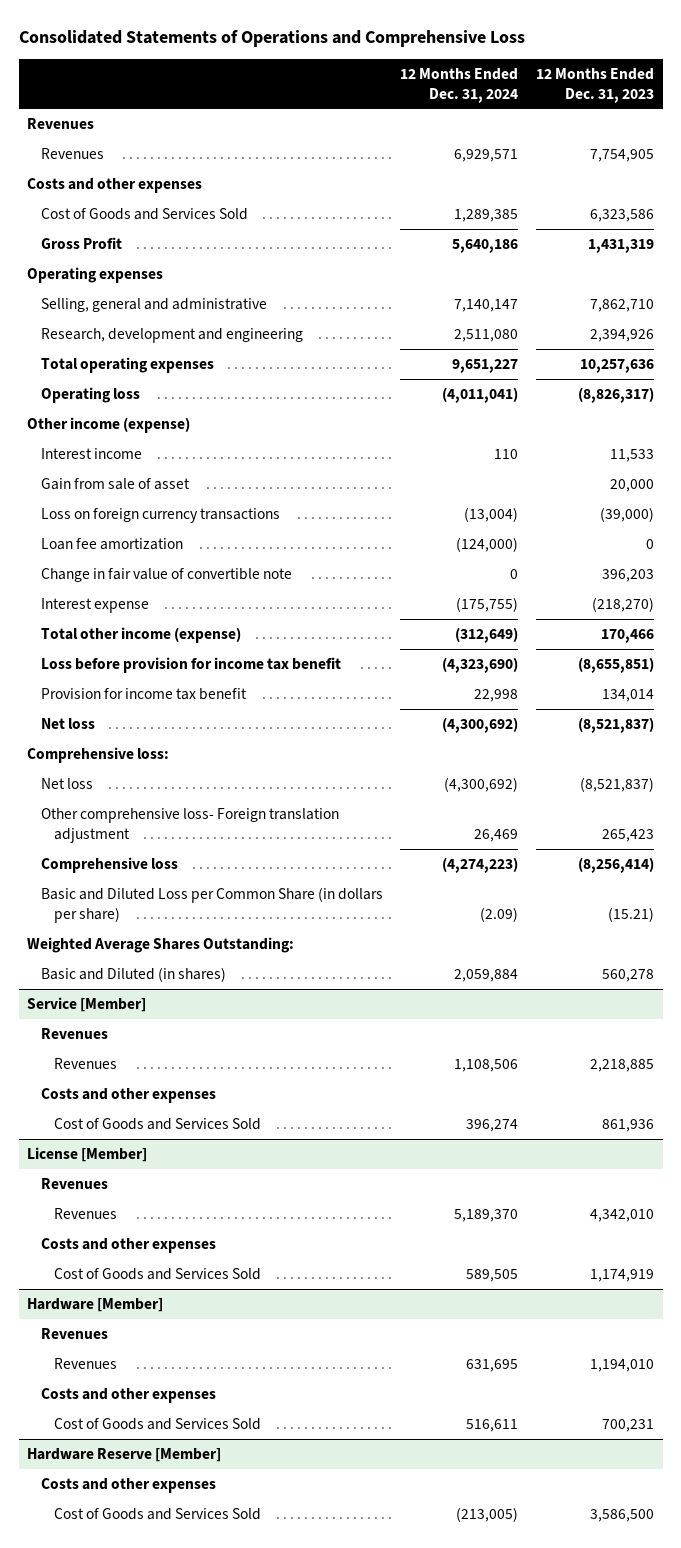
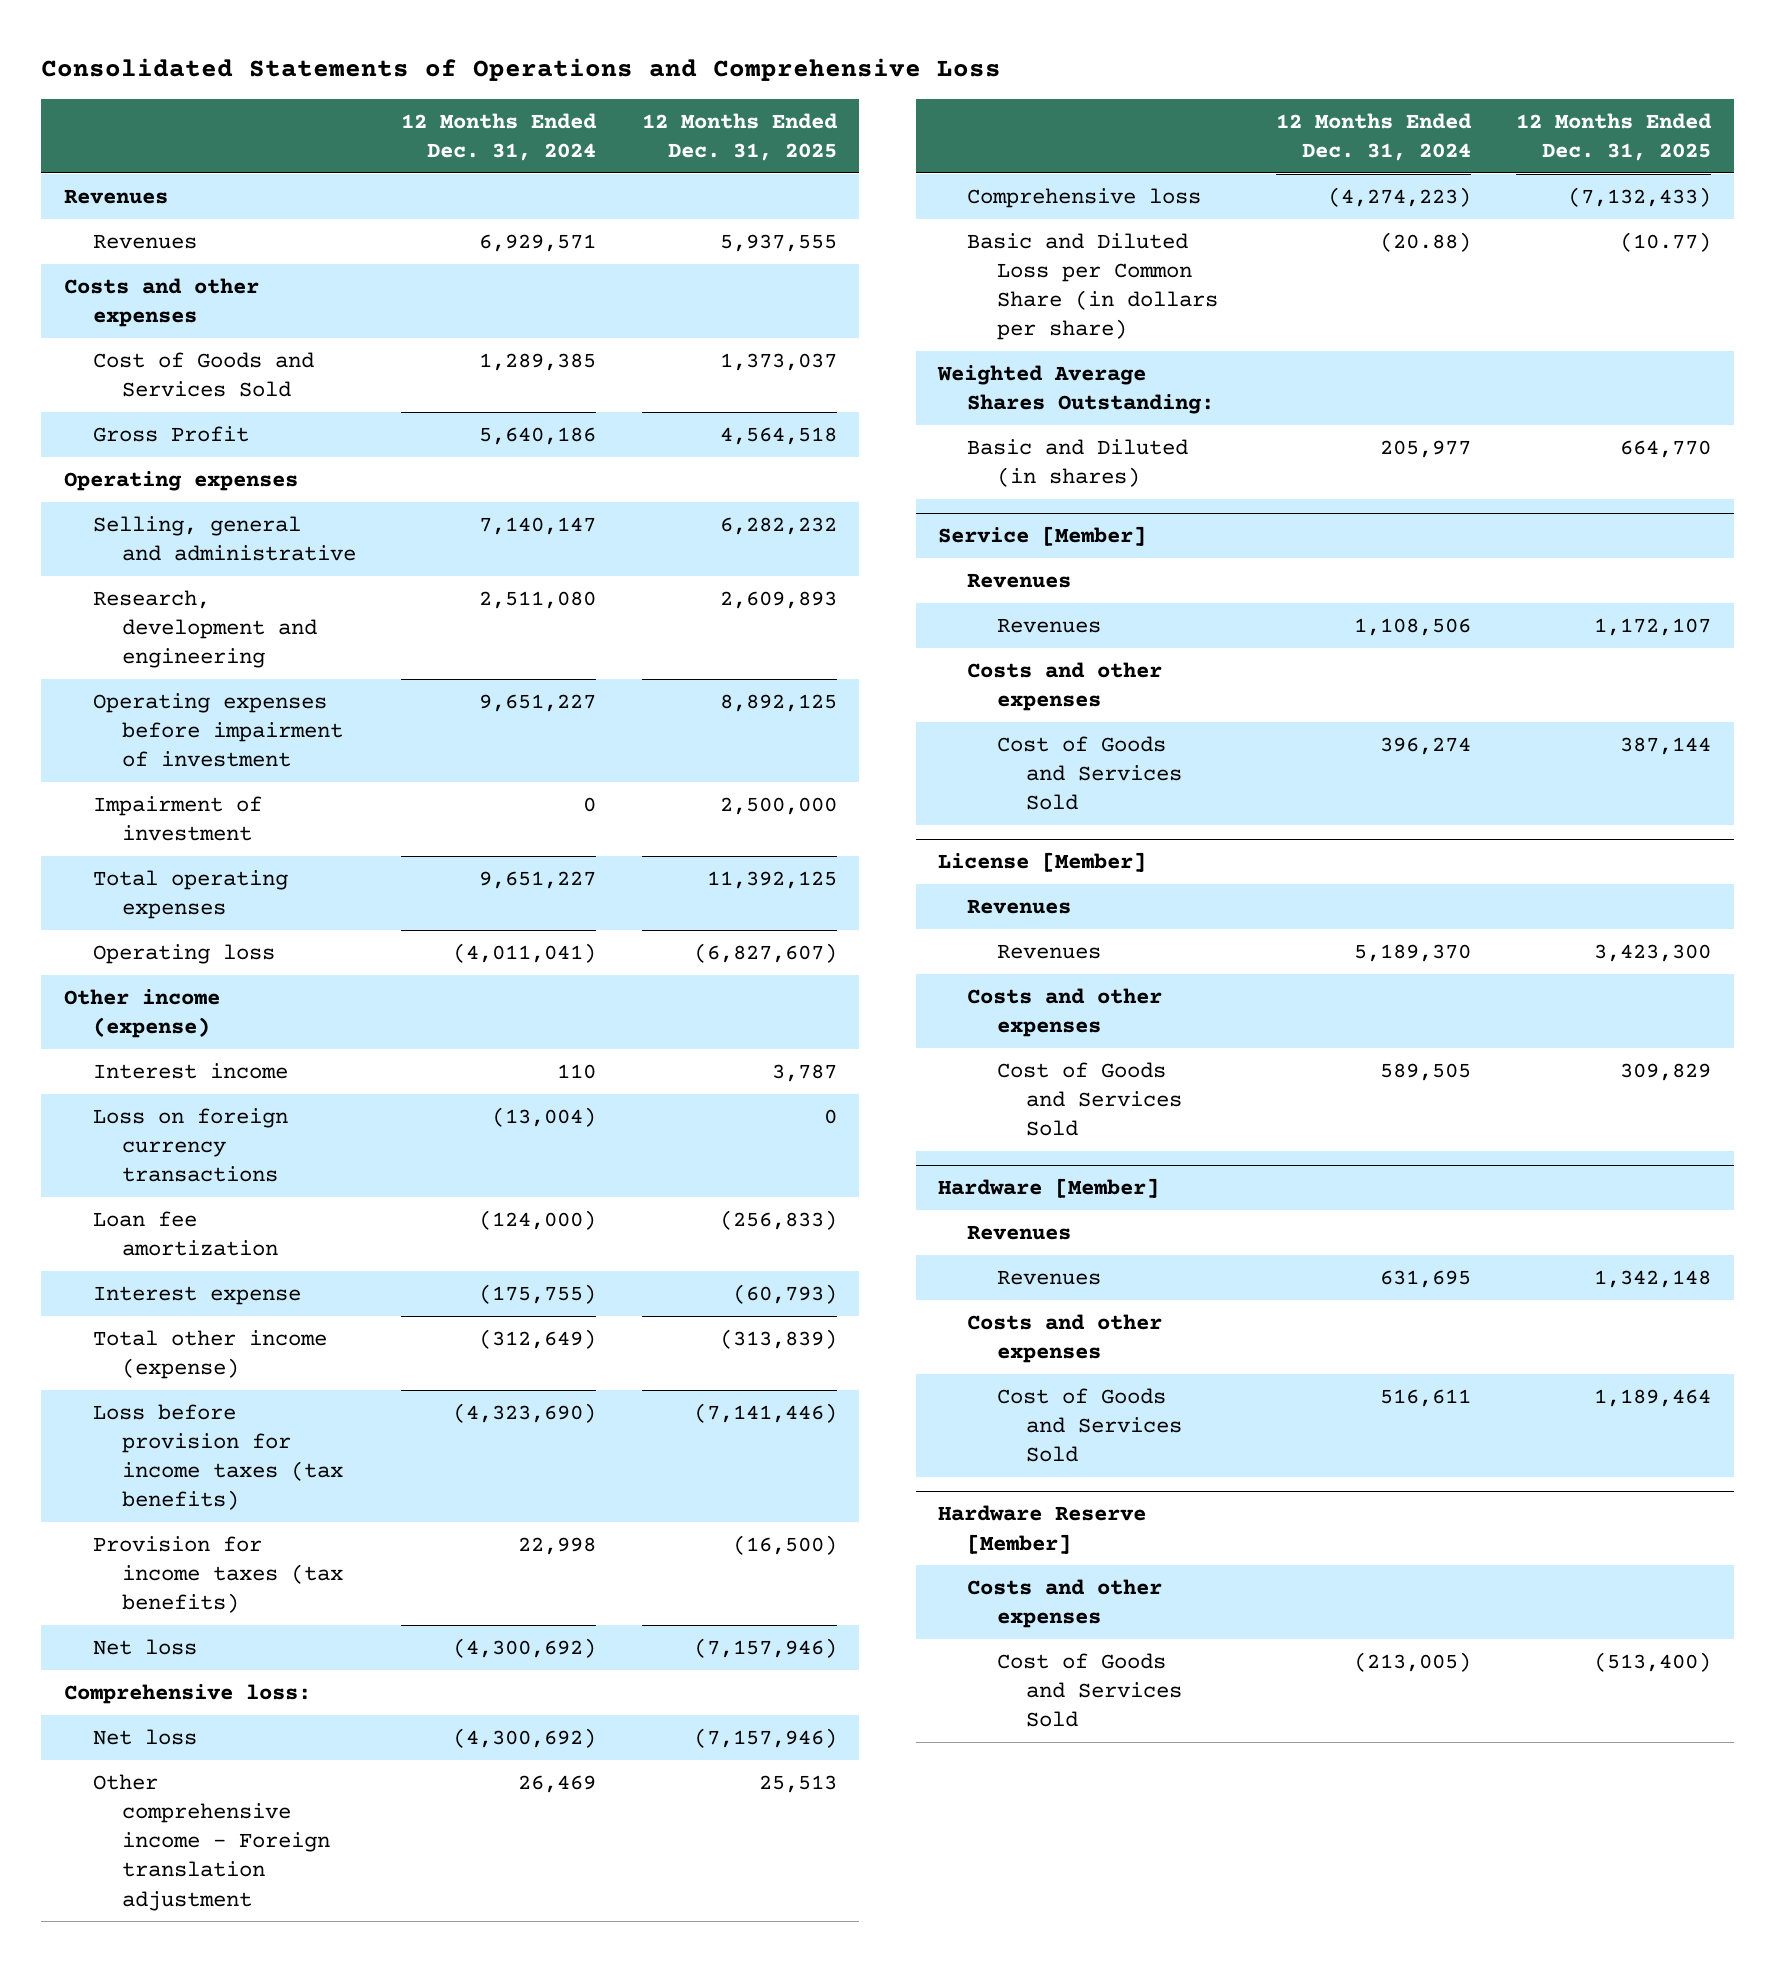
- | 12 Months Ended Dec. 31, 2024 | 12 Months Ended Dec. 31, 2023
+ | 12 Months Ended Dec. 31, 2024 | 12 Months Ended Dec. 31, 2025
+ Operating expenses before impairment of investment | 9,651,227 | 8,892,125
+ Impairment of investment | 0 | 2,500,000
- Gain from sale of asset | | 20,000
- Change in fair value of convertible note | 0 | 396,203
- Loss before provision for income tax benefit | (4,323,690) | (8,655,851)
- Provision for income tax benefit | 22,998 | 134,014
+ Loss before provision for income taxes (tax benefits) | (4,323,690) | (7,141,446)
+ Provision for income taxes (tax benefits) | 22,998 | (16,500)
- Other comprehensive loss- Foreign translation adjustment | 26,469 | 265,423
+ Other comprehensive income - Foreign translation adjustment | 26,469 | 25,513
- Basic and Diluted Loss per Common Share (in dollars per share) | (2.09) | (15.21)
+ Basic and Diluted Loss per Common Share (in dollars per share) | (20.88) | (10.77)
- Basic and Diluted (in shares) | 2,059,884 | 560,278
+ Basic and Diluted (in shares) | 205,977 | 664,770

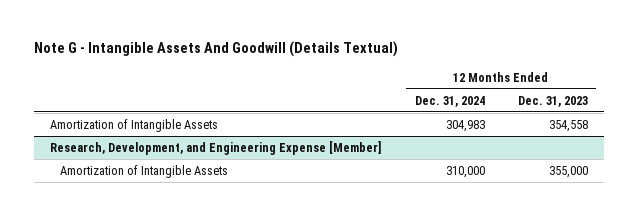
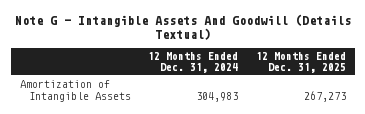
- | 12 Months Ended Dec. 31, 2024 | 12 Months Ended Dec. 31, 2023
+ | 12 Months Ended Dec. 31, 2024 | 12 Months Ended Dec. 31, 2025
- Research, Development, and Engineering Expense [Member]
- Amortization of Intangible Assets | 310,000 | 355,000

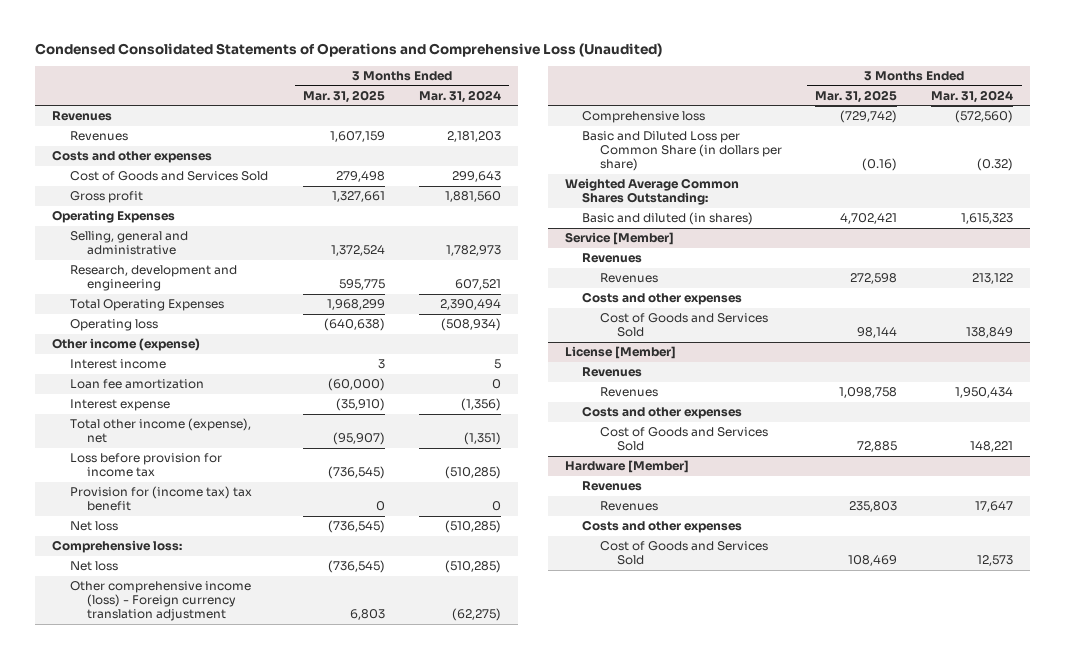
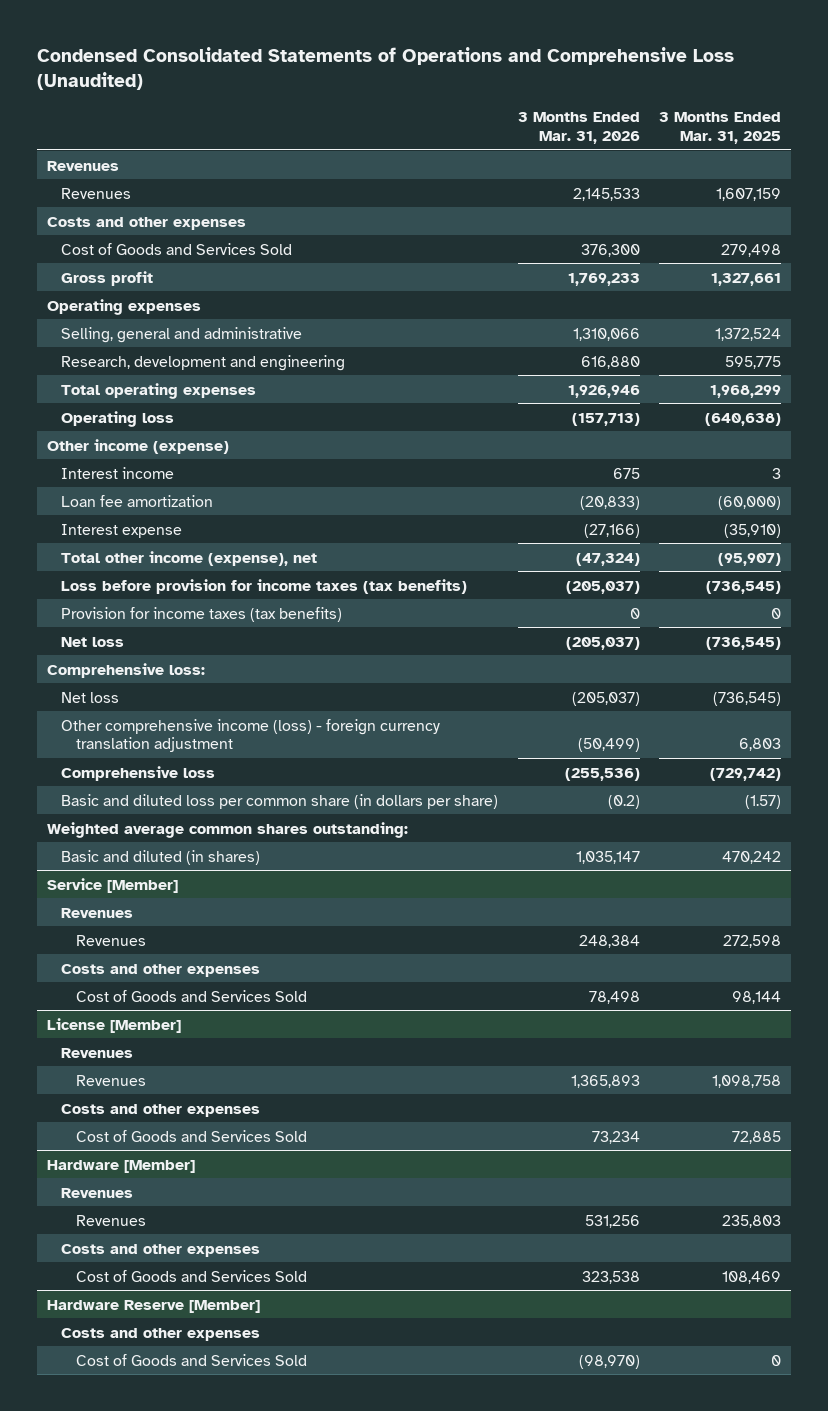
- | 3 Months Ended Mar. 31, 2025 | 3 Months Ended Mar. 31, 2024
+ | 3 Months Ended Mar. 31, 2026 | 3 Months Ended Mar. 31, 2025
- Operating Expenses
+ Operating expenses
- Total Operating Expenses | 1,968,299 | 2,390,494
+ Total operating expenses | 1,926,946 | 1,968,299
- Loss before provision for income tax | (736,545) | (510,285)
- Provision for (income tax) tax benefit | 0 | 0
+ Loss before provision for income taxes (tax benefits) | (205,037) | (736,545)
+ Provision for income taxes (tax benefits) | 0 | 0
- Other comprehensive income (loss) - Foreign currency translation adjustment | 6,803 | (62,275)
+ Other comprehensive income (loss) - foreign currency translation adjustment | (50,499) | 6,803
- Basic and Diluted Loss per Common Share (in dollars per share) | (0.16) | (0.32)
- Weighted Average Common Shares Outstanding:
- Basic and diluted (in shares) | 4,702,421 | 1,615,323
+ Basic and diluted loss per common share (in dollars per share) | (0.2) | (1.57)
+ Weighted average common shares outstanding:
+ Basic and diluted (in shares) | 1,035,147 | 470,242
+ Hardware Reserve [Member]
+ Costs and other expenses
+ Cost of Goods and Services Sold | (98,970) | 0

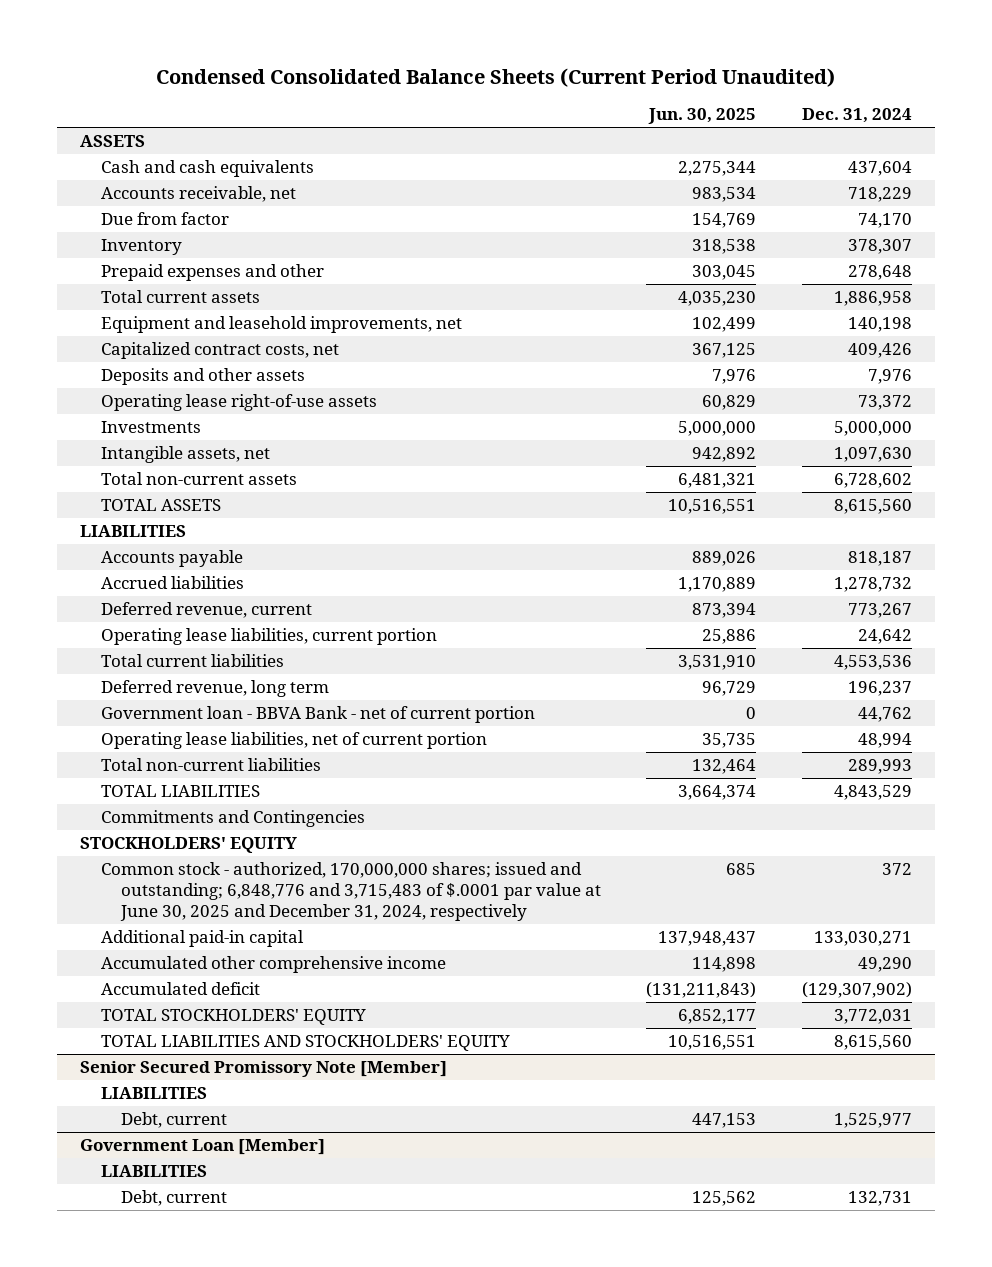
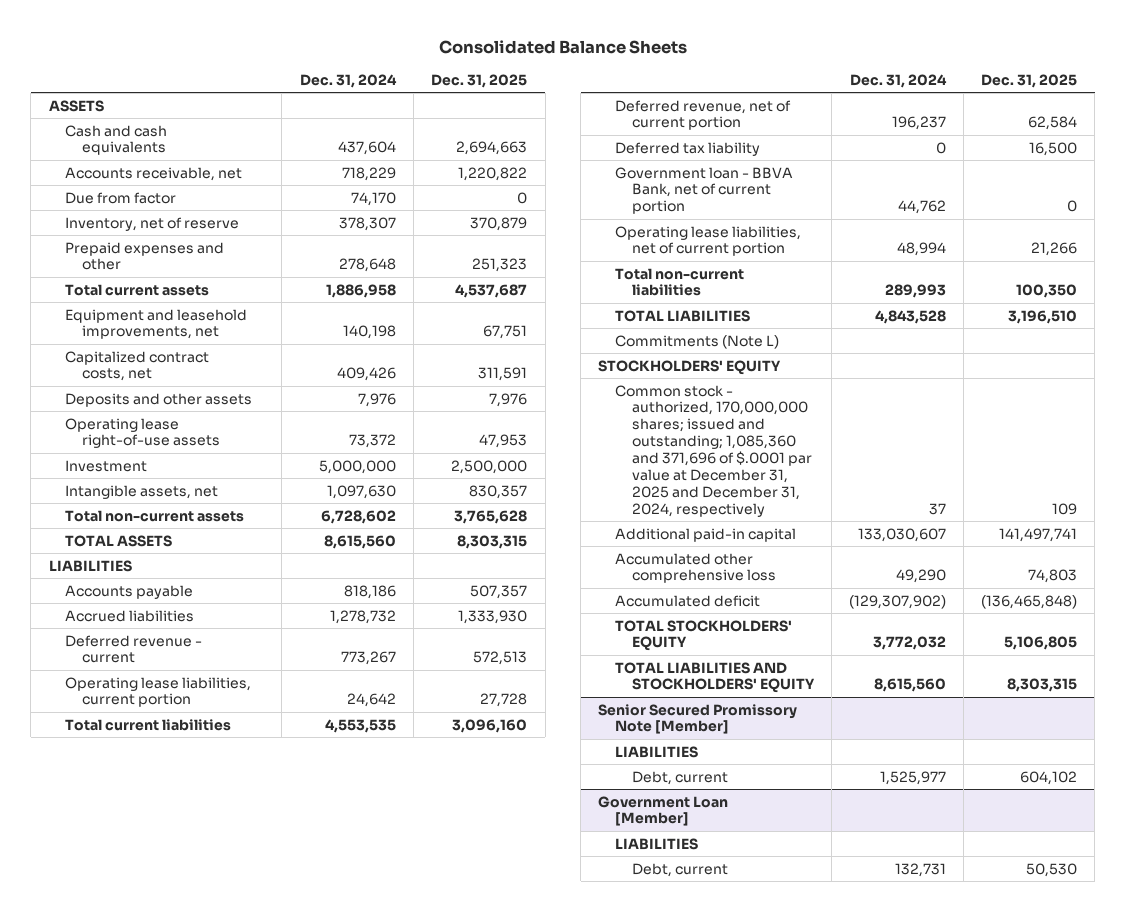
- Condensed Consolidated Balance Sheets (Current Period Unaudited)
+ Consolidated Balance Sheets
- | Jun. 30, 2025 | Dec. 31, 2024
+ | Dec. 31, 2024 | Dec. 31, 2025
- Inventory | 318,538 | 378,307
+ Inventory, net of reserve | 378,307 | 370,879
- Investments | 5,000,000 | 5,000,000
+ Investment | 5,000,000 | 2,500,000
- Accounts payable | 889,026 | 818,187
+ Accounts payable | 818,186 | 507,357
- Deferred revenue, current | 873,394 | 773,267
+ Deferred revenue - current | 773,267 | 572,513
- Total current liabilities | 3,531,910 | 4,553,536
- Deferred revenue, long term | 96,729 | 196,237
- Government loan - BBVA Bank - net of current portion | 0 | 44,762
+ Total current liabilities | 4,553,535 | 3,096,160
+ Deferred revenue, net of current portion | 196,237 | 62,584
+ Deferred tax liability | 0 | 16,500
+ Government loan - BBVA Bank, net of current portion | 44,762 | 0
- TOTAL LIABILITIES | 3,664,374 | 4,843,529
- Commitments and Contingencies
+ TOTAL LIABILITIES | 4,843,528 | 3,196,510
+ Commitments (Note L)
- Common stock - authorized, 170,000,000 shares; issued and outstanding; 6,848,776 and 3,715,483 of $.0001 par value at June 30, 2025 and December 31, 2024, respectively | 685 | 372
- Additional paid-in capital | 137,948,437 | 133,030,271
- Accumulated other comprehensive income | 114,898 | 49,290
+ Common stock - authorized, 170,000,000 shares; issued and outstanding; 1,085,360 and 371,696 of $.0001 par value at December 31, 2025 and December 31, 2024, respectively | 37 | 109
+ Additional paid-in capital | 133,030,607 | 141,497,741
+ Accumulated other comprehensive loss | 49,290 | 74,803
- TOTAL STOCKHOLDERS' EQUITY | 6,852,177 | 3,772,031
+ TOTAL STOCKHOLDERS' EQUITY | 3,772,032 | 5,106,805

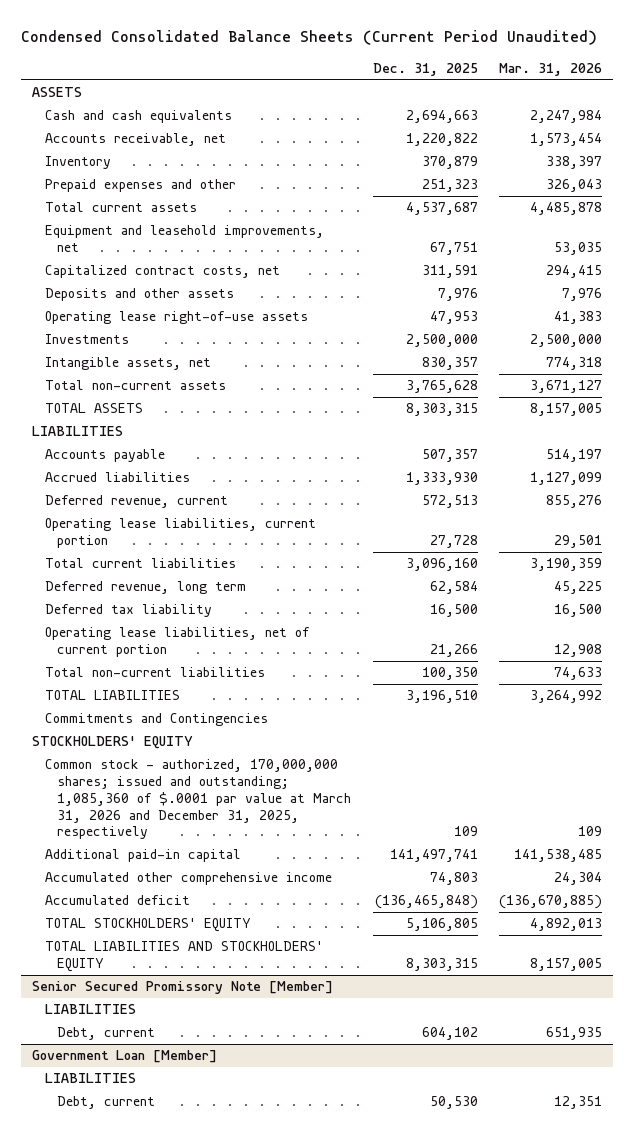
- Consolidated Balance Sheets
+ Condensed Consolidated Balance Sheets (Current Period Unaudited)
- | Dec. 31, 2024 | Dec. 31, 2025
+ | Dec. 31, 2025 | Mar. 31, 2026
- Due from factor | 74,170 | 0
- Inventory, net of reserve | 378,307 | 370,879
+ Inventory | 370,879 | 338,397
- Investment | 5,000,000 | 2,500,000
+ Investments | 2,500,000 | 2,500,000
- Deferred revenue - current | 773,267 | 572,513
+ Deferred revenue, current | 572,513 | 855,276
- Deferred revenue, net of current portion | 196,237 | 62,584
+ Deferred revenue, long term | 62,584 | 45,225
- Government loan - BBVA Bank, net of current portion | 44,762 | 0
- Commitments (Note L)
+ Commitments and Contingencies
- Common stock - authorized, 170,000,000 shares; issued and outstanding; 1,085,360 and 371,696 of $.0001 par value at December 31, 2025 and December 31, 2024, respectively | 37 | 109
+ Common stock - authorized, 170,000,000 shares; issued and outstanding; 1,085,360 of $.0001 par value at March 31, 2026 and December 31, 2025, respectively | 109 | 109
- Accumulated other comprehensive loss | 49,290 | 74,803
+ Accumulated other comprehensive income | 74,803 | 24,304

